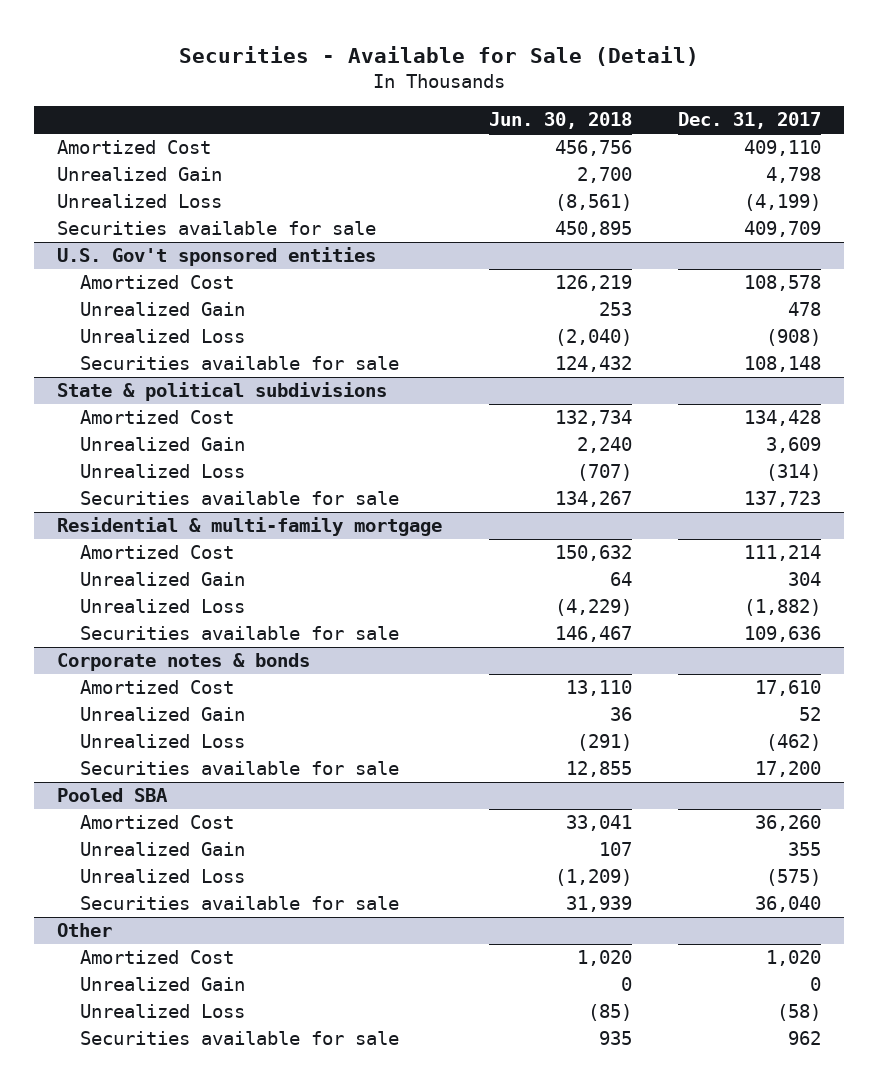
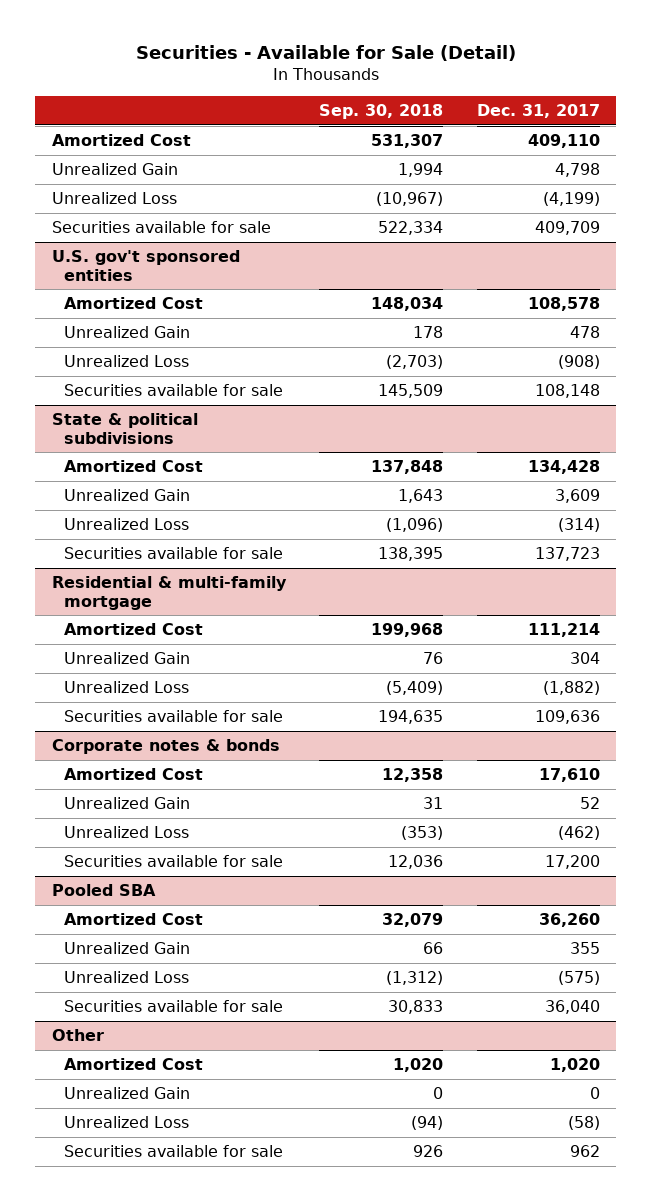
- | Jun. 30, 2018 | Dec. 31, 2017
+ | Sep. 30, 2018 | Dec. 31, 2017
- U.S. Gov't sponsored entities
+ U.S. gov't sponsored entities

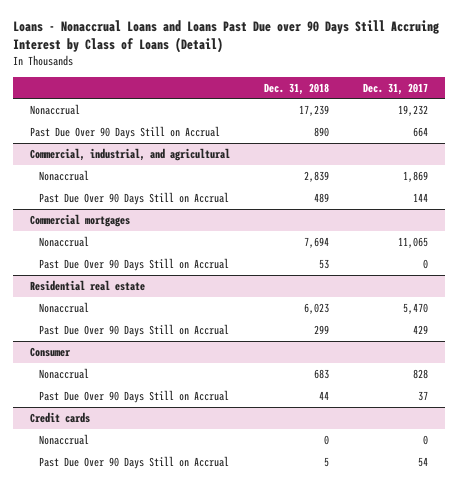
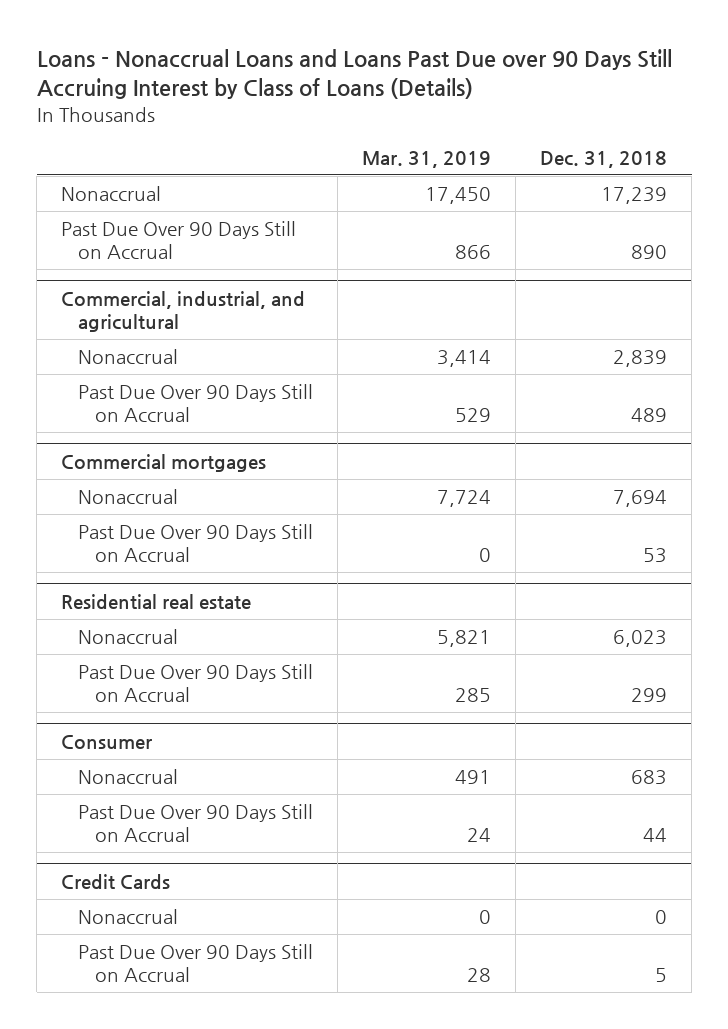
- Loans - Nonaccrual Loans and Loans Past Due over 90 Days Still Accruing Interest by Class of Loans (Detail)
+ Loans - Nonaccrual Loans and Loans Past Due over 90 Days Still Accruing Interest by Class of Loans (Details)
- | Dec. 31, 2018 | Dec. 31, 2017
+ | Mar. 31, 2019 | Dec. 31, 2018
- Credit cards
+ Credit Cards

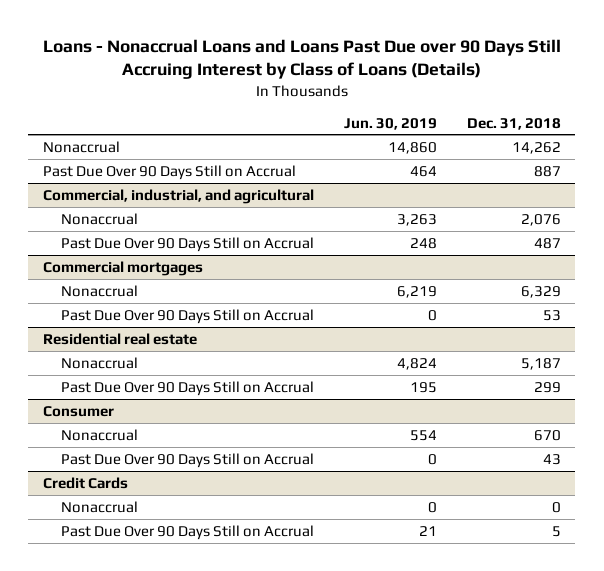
- | Mar. 31, 2019 | Dec. 31, 2018
+ | Jun. 30, 2019 | Dec. 31, 2018
- Nonaccrual | 17,450 | 17,239
- Past Due Over 90 Days Still on Accrual | 866 | 890
+ Nonaccrual | 14,860 | 14,262
+ Past Due Over 90 Days Still on Accrual | 464 | 887
@ Commercial, industrial, and agricultural
- Nonaccrual | 3,414 | 2,839
- Past Due Over 90 Days Still on Accrual | 529 | 489
+ Nonaccrual | 3,263 | 2,076
+ Past Due Over 90 Days Still on Accrual | 248 | 487
@ Commercial mortgages
- Nonaccrual | 7,724 | 7,694
+ Nonaccrual | 6,219 | 6,329
@ Residential real estate
- Nonaccrual | 5,821 | 6,023
+ Nonaccrual | 4,824 | 5,187
@ Consumer
- Nonaccrual | 491 | 683
- Past Due Over 90 Days Still on Accrual | 24 | 44
+ Nonaccrual | 554 | 670
+ Past Due Over 90 Days Still on Accrual | 0 | 43

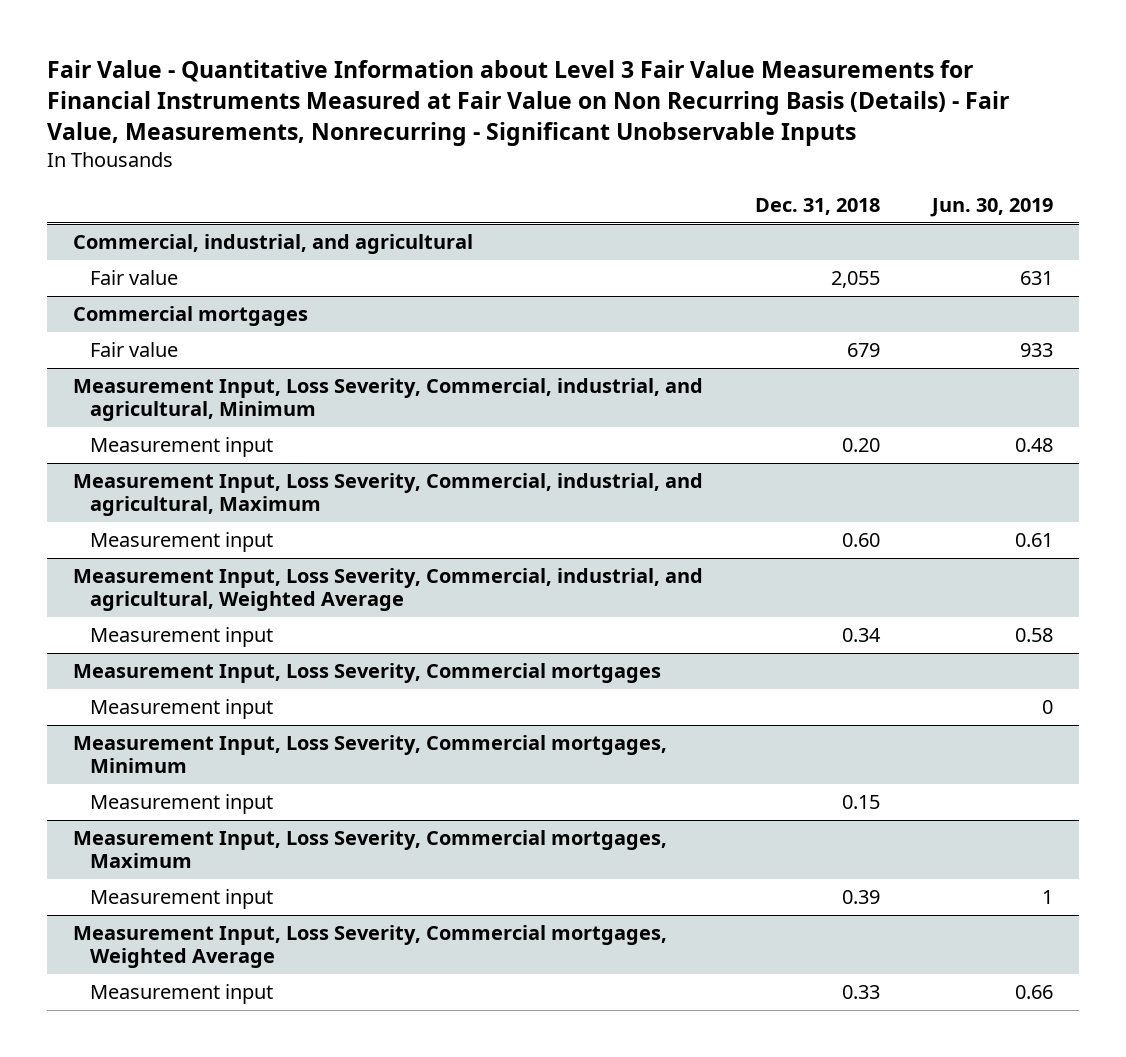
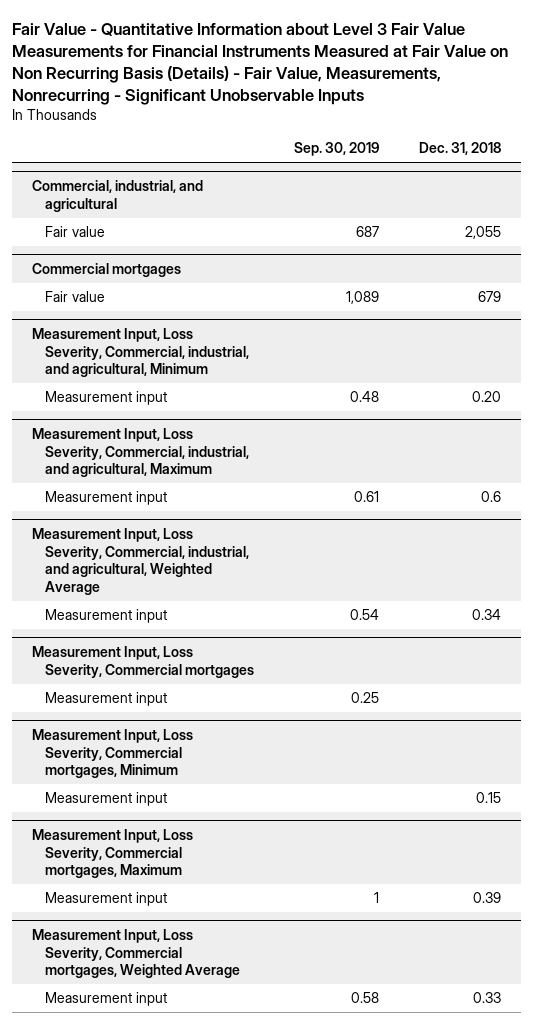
- | Dec. 31, 2018 | Jun. 30, 2019
+ | Sep. 30, 2019 | Dec. 31, 2018
@ Measurement Input, Loss Severity, Commercial, industrial, and agricultural, Maximum
- Measurement input | 0.60 | 0.61
+ Measurement input | 0.61 | 0.6

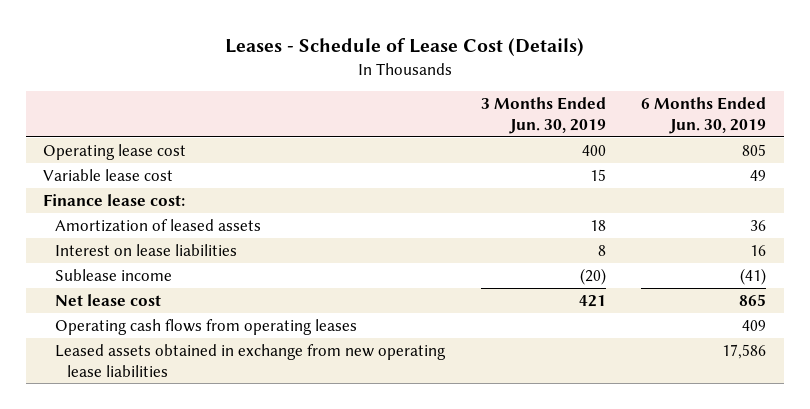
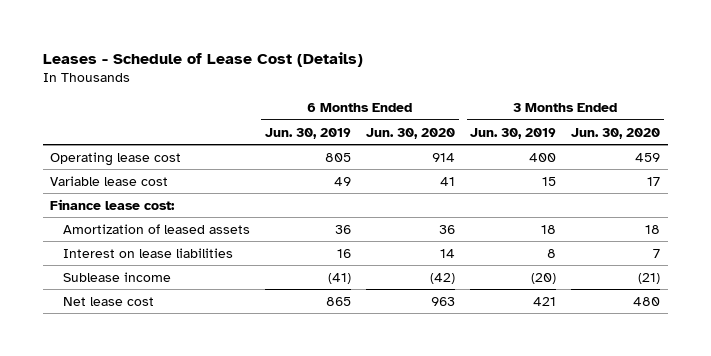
- | 3 Months Ended Jun. 30, 2019 | 6 Months Ended Jun. 30, 2019
+ | 6 Months Ended Jun. 30, 2019 | 6 Months Ended Jun. 30, 2020 | 3 Months Ended Jun. 30, 2019 | 3 Months Ended Jun. 30, 2020
- Operating cash flows from operating leases | | 409
- Leased assets obtained in exchange from new operating lease liabilities | | 17,586

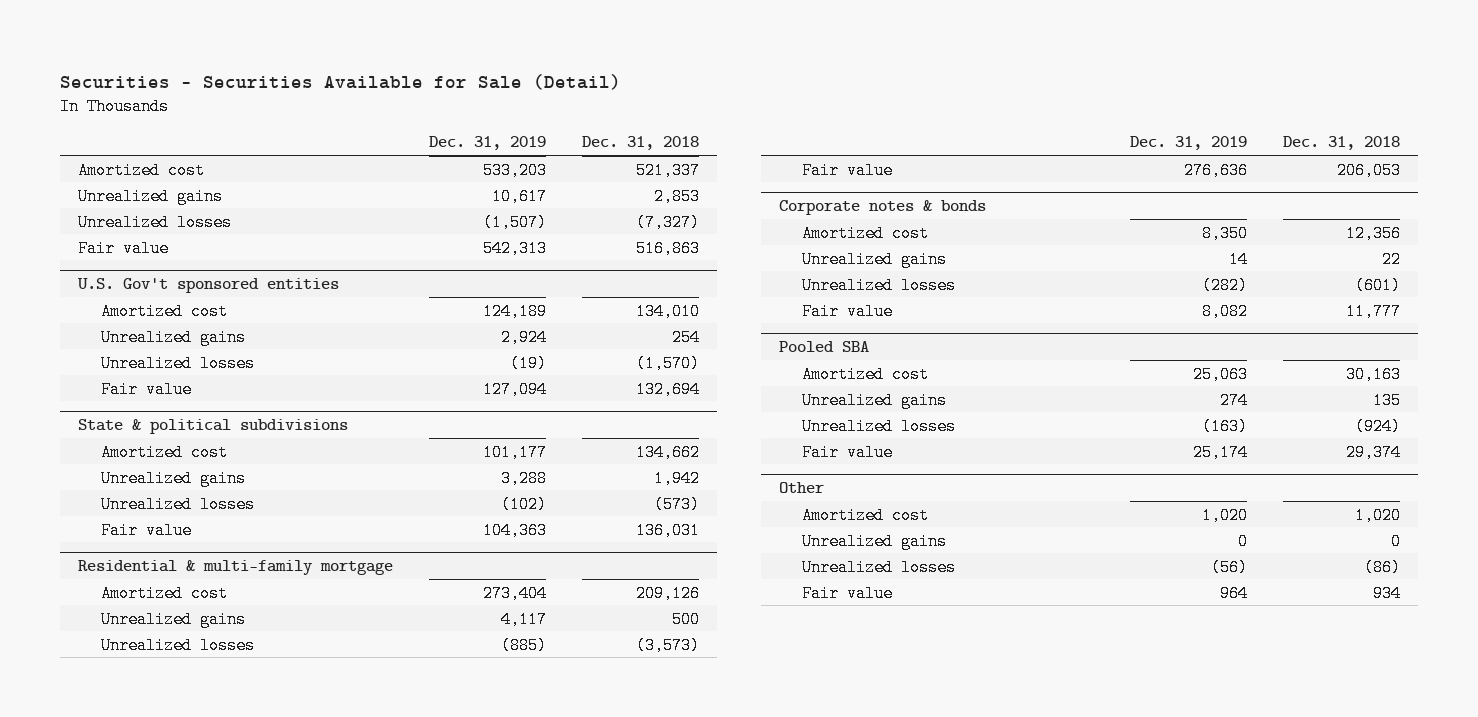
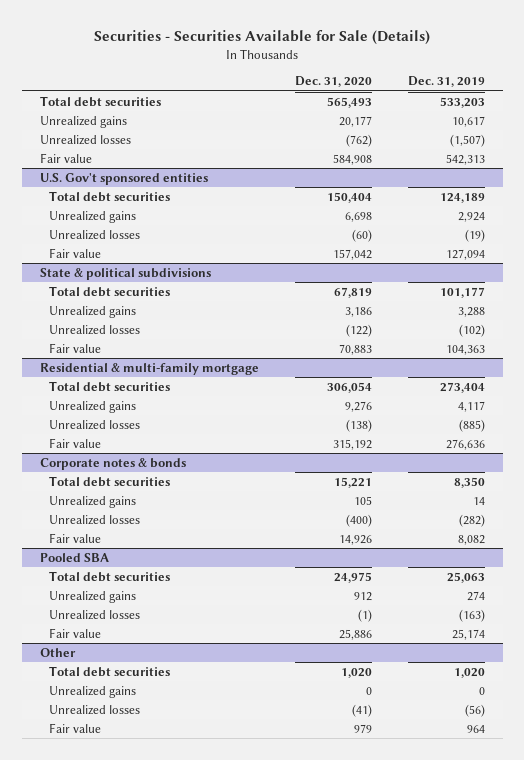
- Securities - Securities Available for Sale (Detail)
+ Securities - Securities Available for Sale (Details)
- | Dec. 31, 2019 | Dec. 31, 2018
+ | Dec. 31, 2020 | Dec. 31, 2019
- Amortized cost | 533,203 | 521,337
+ Total debt securities | 565,493 | 533,203
@ U.S. Gov't sponsored entities
- Amortized cost | 124,189 | 134,010
+ Total debt securities | 150,404 | 124,189
@ State & political subdivisions
- Amortized cost | 101,177 | 134,662
+ Total debt securities | 67,819 | 101,177
@ Residential & multi-family mortgage
- Amortized cost | 273,404 | 209,126
+ Total debt securities | 306,054 | 273,404
@ Corporate notes & bonds
- Amortized cost | 8,350 | 12,356
+ Total debt securities | 15,221 | 8,350
@ Pooled SBA
- Amortized cost | 25,063 | 30,163
+ Total debt securities | 24,975 | 25,063
@ Other
- Amortized cost | 1,020 | 1,020
+ Total debt securities | 1,020 | 1,020

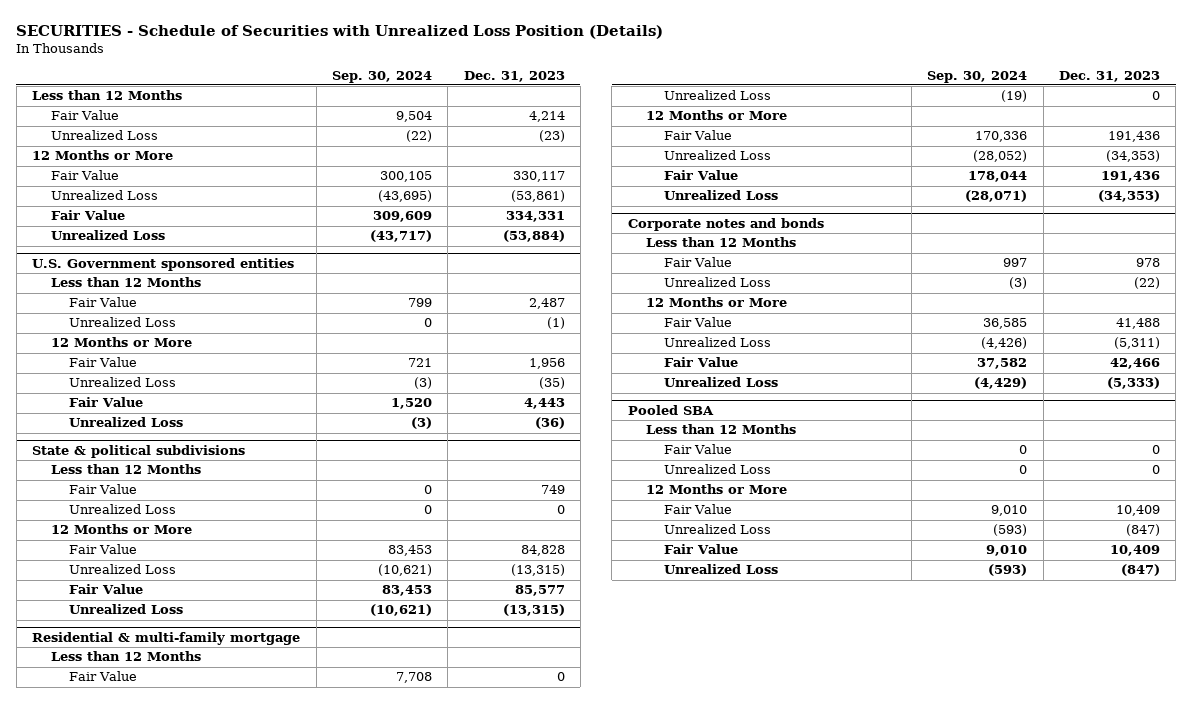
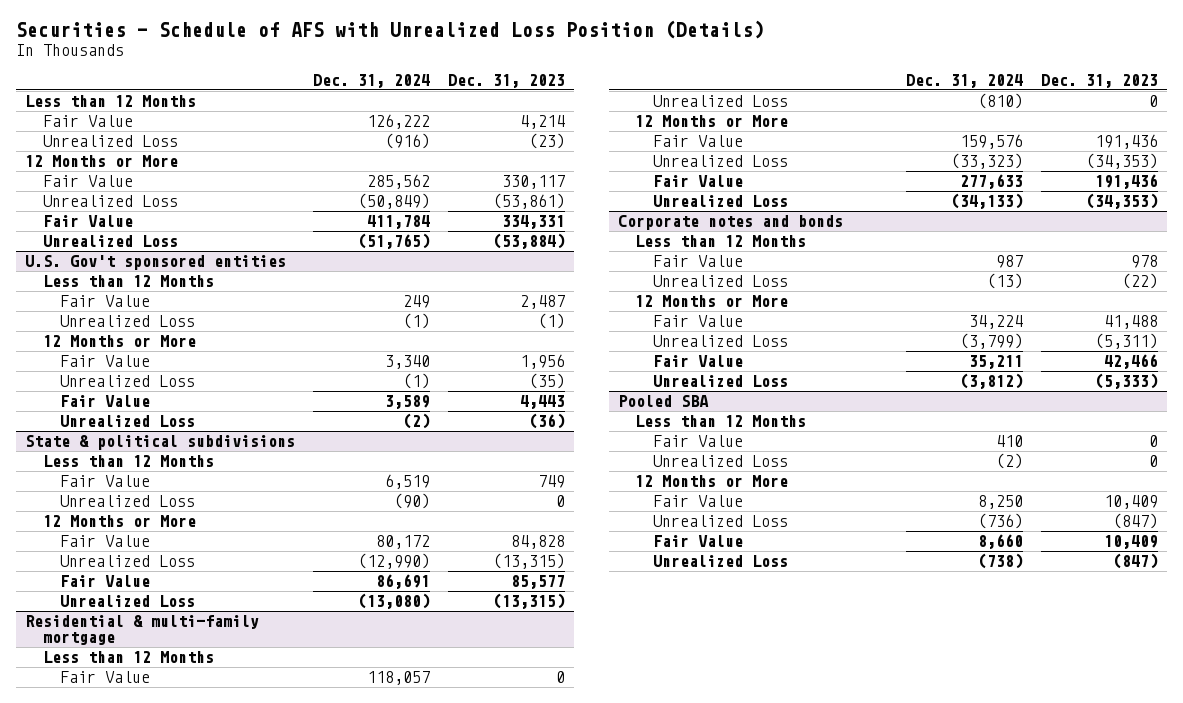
- SECURITIES - Schedule of Securities with Unrealized Loss Position (Details)
+ Securities - Schedule of AFS with Unrealized Loss Position (Details)
- | Sep. 30, 2024 | Dec. 31, 2023
+ | Dec. 31, 2024 | Dec. 31, 2023
- U.S. Government sponsored entities
+ U.S. Gov't sponsored entities

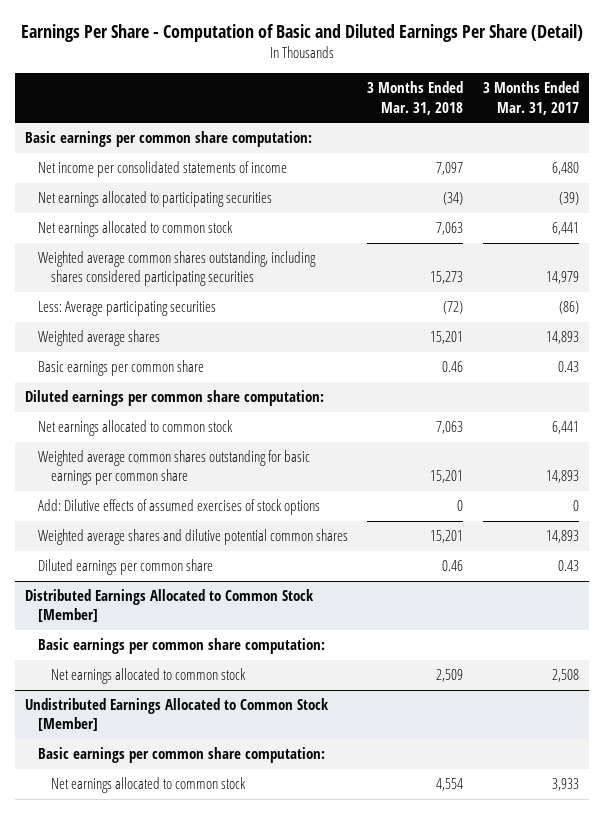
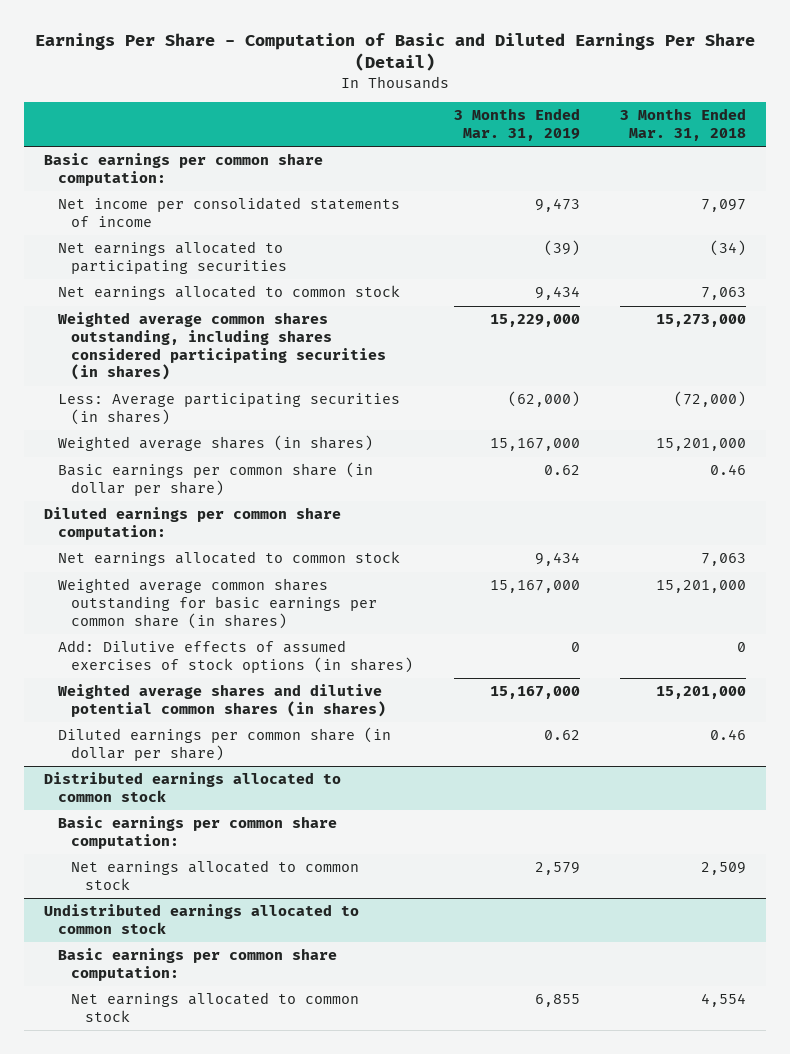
- | 3 Months Ended Mar. 31, 2018 | 3 Months Ended Mar. 31, 2017
+ | 3 Months Ended Mar. 31, 2019 | 3 Months Ended Mar. 31, 2018
- Weighted average common shares outstanding, including shares considered participating securities | 15,273 | 14,979
- Less: Average participating securities | (72) | (86)
- Weighted average shares | 15,201 | 14,893
- Basic earnings per common share | 0.46 | 0.43
+ Weighted average common shares outstanding, including shares considered participating securities (in shares) | 15,229,000 | 15,273,000
+ Less: Average participating securities (in shares) | (62,000) | (72,000)
+ Weighted average shares (in shares) | 15,167,000 | 15,201,000
+ Basic earnings per common share (in dollar per share) | 0.62 | 0.46
- Weighted average common shares outstanding for basic earnings per common share | 15,201 | 14,893
- Add: Dilutive effects of assumed exercises of stock options | 0 | 0
- Weighted average shares and dilutive potential common shares | 15,201 | 14,893
- Diluted earnings per common share | 0.46 | 0.43
- Distributed Earnings Allocated to Common Stock [Member]
+ Weighted average common shares outstanding for basic earnings per common share (in shares) | 15,167,000 | 15,201,000
+ Add: Dilutive effects of assumed exercises of stock options (in shares) | 0 | 0
+ Weighted average shares and dilutive potential common shares (in shares) | 15,167,000 | 15,201,000
+ Diluted earnings per common share (in dollar per share) | 0.62 | 0.46
+ Distributed earnings allocated to common stock
- Undistributed Earnings Allocated to Common Stock [Member]
+ Undistributed earnings allocated to common stock

